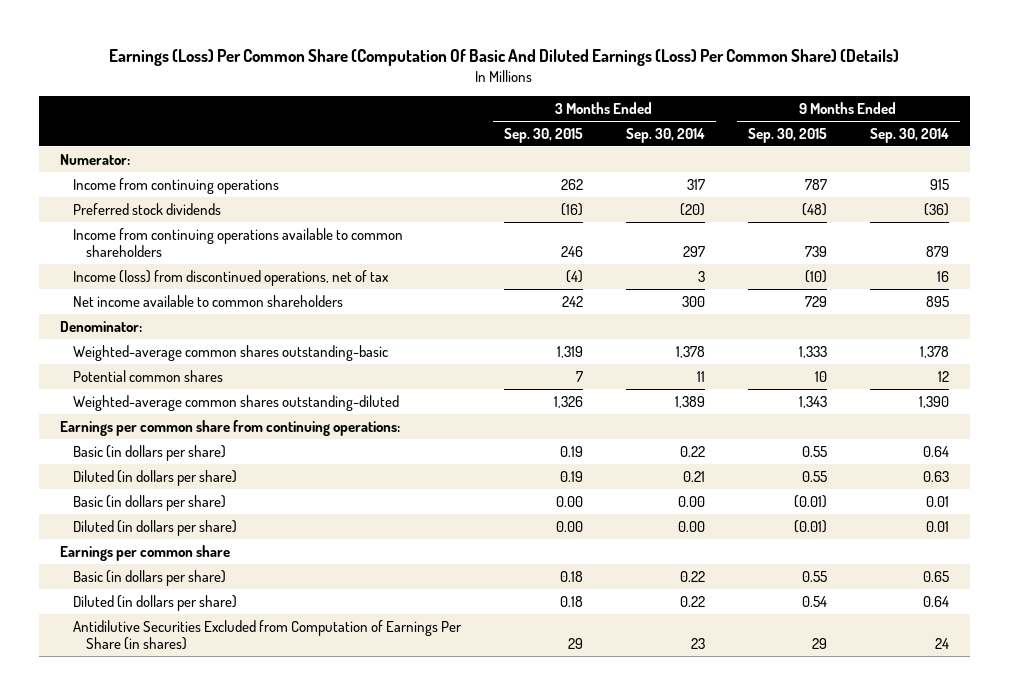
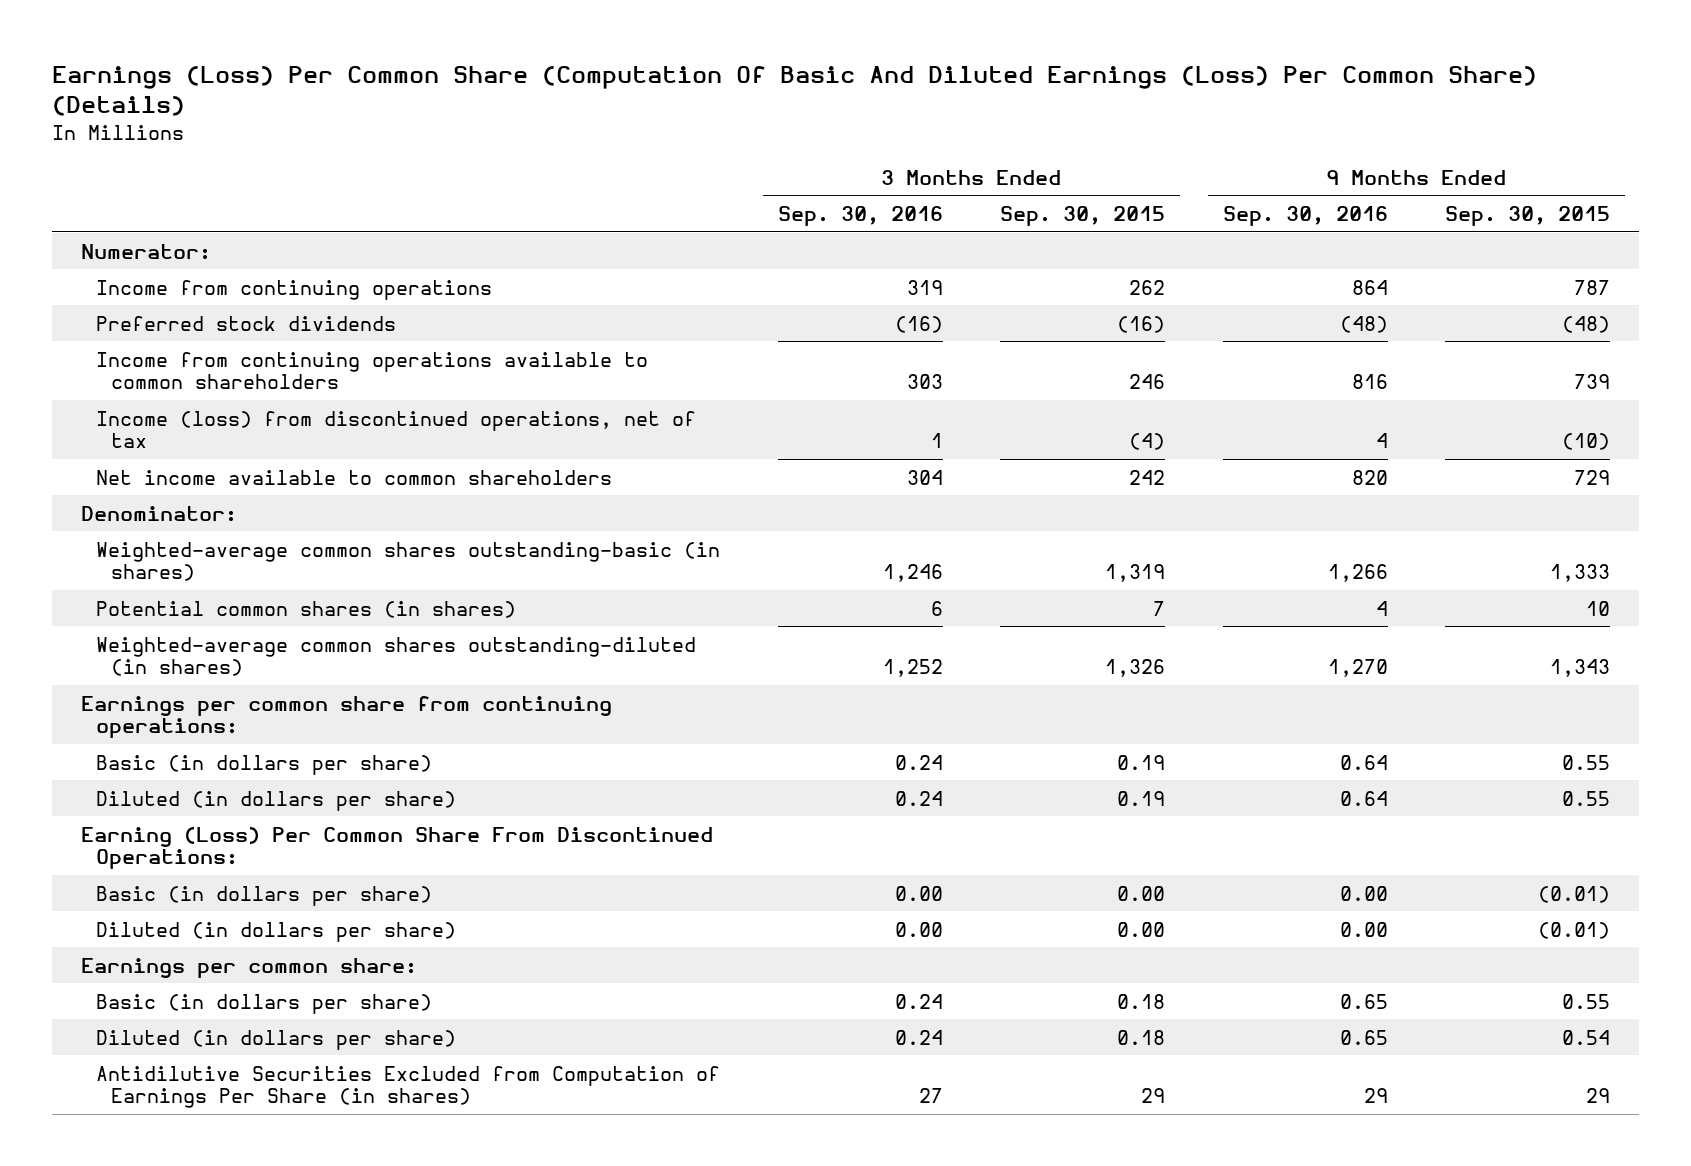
- | 3 Months Ended Sep. 30, 2015 | 3 Months Ended Sep. 30, 2014 | 9 Months Ended Sep. 30, 2015 | 9 Months Ended Sep. 30, 2014
+ | 3 Months Ended Sep. 30, 2016 | 3 Months Ended Sep. 30, 2015 | 9 Months Ended Sep. 30, 2016 | 9 Months Ended Sep. 30, 2015
- Weighted-average common shares outstanding-basic | 1,319 | 1,378 | 1,333 | 1,378
- Potential common shares | 7 | 11 | 10 | 12
- Weighted-average common shares outstanding-diluted | 1,326 | 1,389 | 1,343 | 1,390
+ Weighted-average common shares outstanding-basic (in shares) | 1,246 | 1,319 | 1,266 | 1,333
+ Potential common shares (in shares) | 6 | 7 | 4 | 10
+ Weighted-average common shares outstanding-diluted (in shares) | 1,252 | 1,326 | 1,270 | 1,343
+ Earning (Loss) Per Common Share From Discontinued Operations:
- Earnings per common share
+ Earnings per common share:

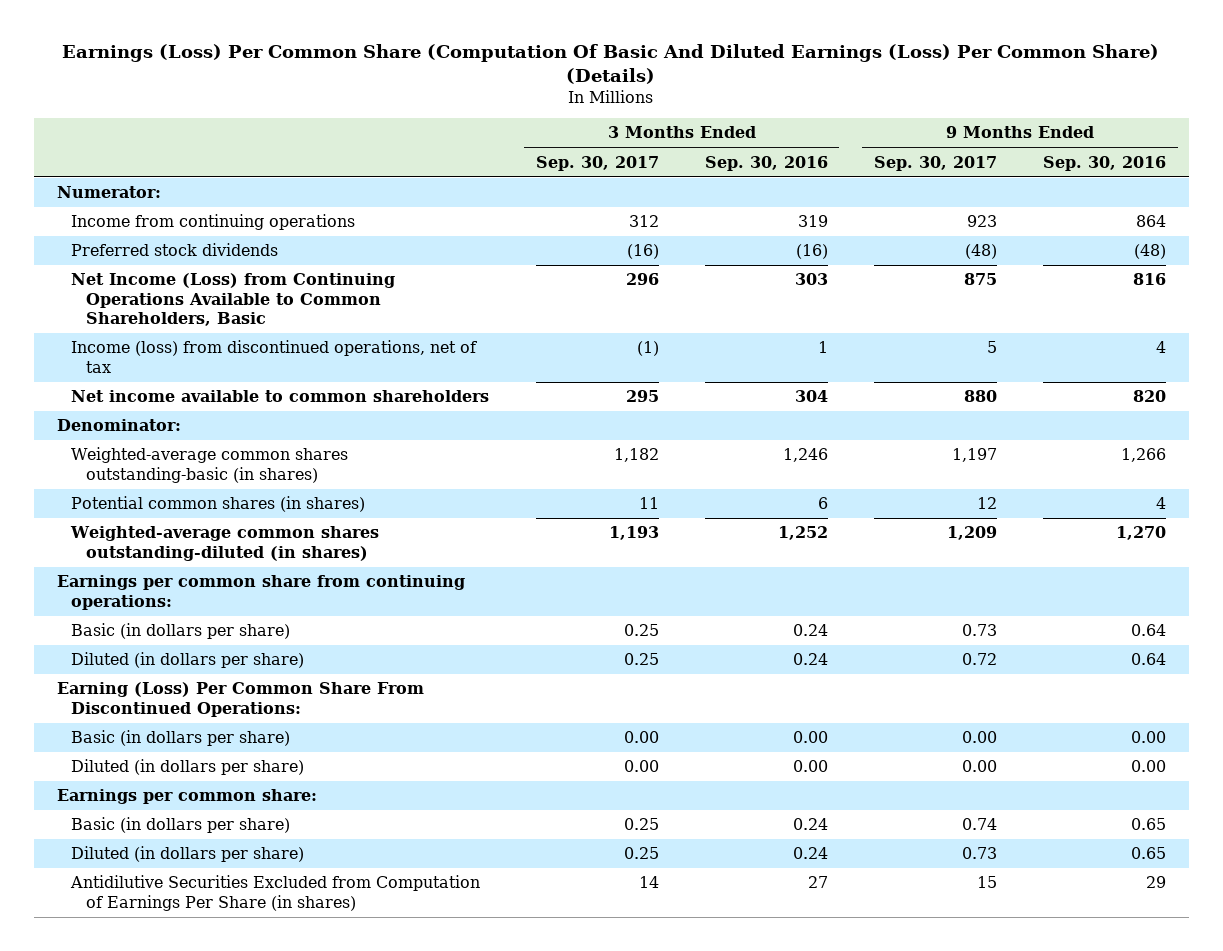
- | 3 Months Ended Sep. 30, 2016 | 3 Months Ended Sep. 30, 2015 | 9 Months Ended Sep. 30, 2016 | 9 Months Ended Sep. 30, 2015
+ | 3 Months Ended Sep. 30, 2017 | 3 Months Ended Sep. 30, 2016 | 9 Months Ended Sep. 30, 2017 | 9 Months Ended Sep. 30, 2016
- Income from continuing operations available to common shareholders | 303 | 246 | 816 | 739
+ Net Income (Loss) from Continuing Operations Available to Common Shareholders, Basic | 296 | 303 | 875 | 816

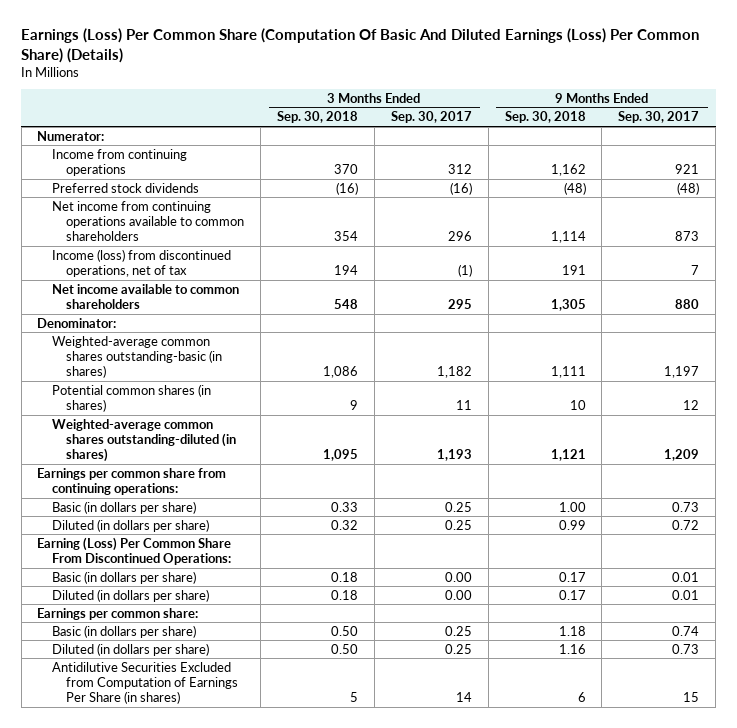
- | 3 Months Ended Sep. 30, 2017 | 3 Months Ended Sep. 30, 2016 | 9 Months Ended Sep. 30, 2017 | 9 Months Ended Sep. 30, 2016
+ | 3 Months Ended Sep. 30, 2018 | 3 Months Ended Sep. 30, 2017 | 9 Months Ended Sep. 30, 2018 | 9 Months Ended Sep. 30, 2017
- Income from continuing operations | 312 | 319 | 923 | 864
+ Income from continuing operations | 370 | 312 | 1,162 | 921
- Net Income (Loss) from Continuing Operations Available to Common Shareholders, Basic | 296 | 303 | 875 | 816
- Income (loss) from discontinued operations, net of tax | (1) | 1 | 5 | 4
+ Net income from continuing operations available to common shareholders | 354 | 296 | 1,114 | 873
+ Income (loss) from discontinued operations, net of tax | 194 | (1) | 191 | 7
- Basic (in dollars per share) | 0.00 | 0.00 | 0.00 | 0.00
- Diluted (in dollars per share) | 0.00 | 0.00 | 0.00 | 0.00
+ Basic (in dollars per share) | 0.18 | 0.00 | 0.17 | 0.01
+ Diluted (in dollars per share) | 0.18 | 0.00 | 0.17 | 0.01

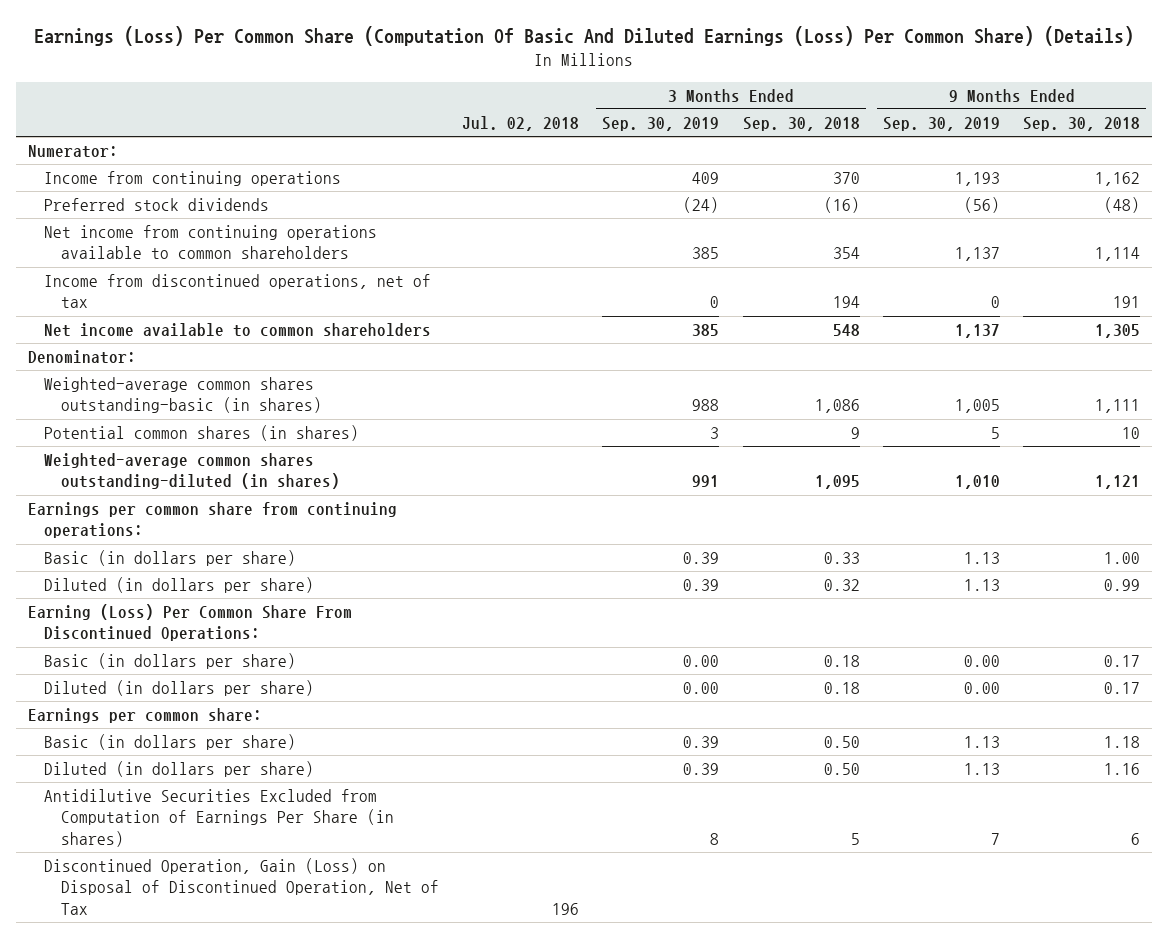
- | 3 Months Ended Sep. 30, 2018 | 3 Months Ended Sep. 30, 2017 | 9 Months Ended Sep. 30, 2018 | 9 Months Ended Sep. 30, 2017
+ | Jul. 02, 2018 | 3 Months Ended Sep. 30, 2019 | 3 Months Ended Sep. 30, 2018 | 9 Months Ended Sep. 30, 2019 | 9 Months Ended Sep. 30, 2018
- Income (loss) from discontinued operations, net of tax | 194 | (1) | 191 | 7
+ Income from discontinued operations, net of tax | | 0 | 194 | 0 | 191
+ Discontinued Operation, Gain (Loss) on Disposal of Discontinued Operation, Net of Tax | 196 | | | |

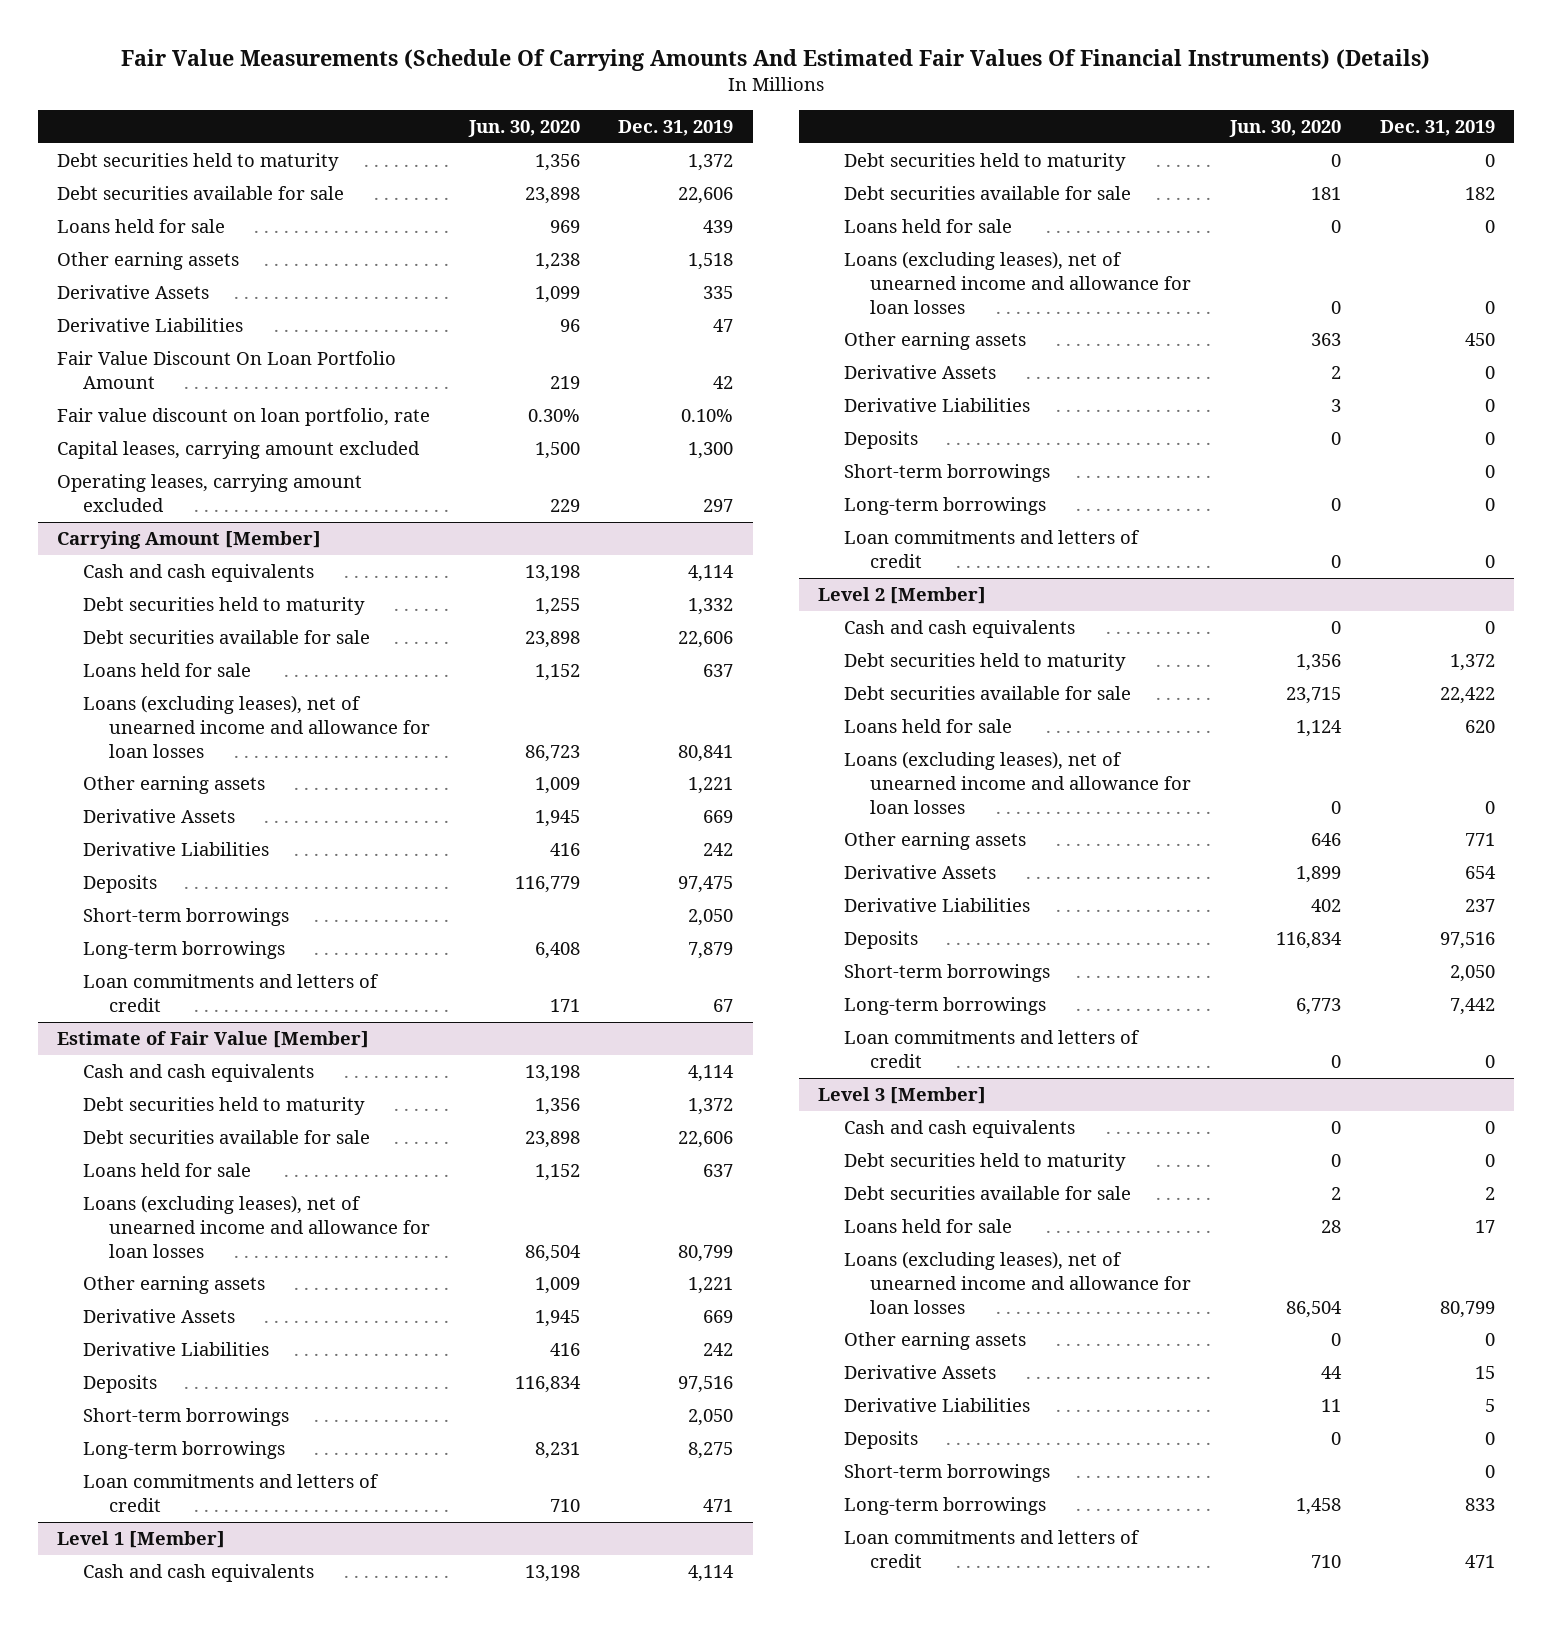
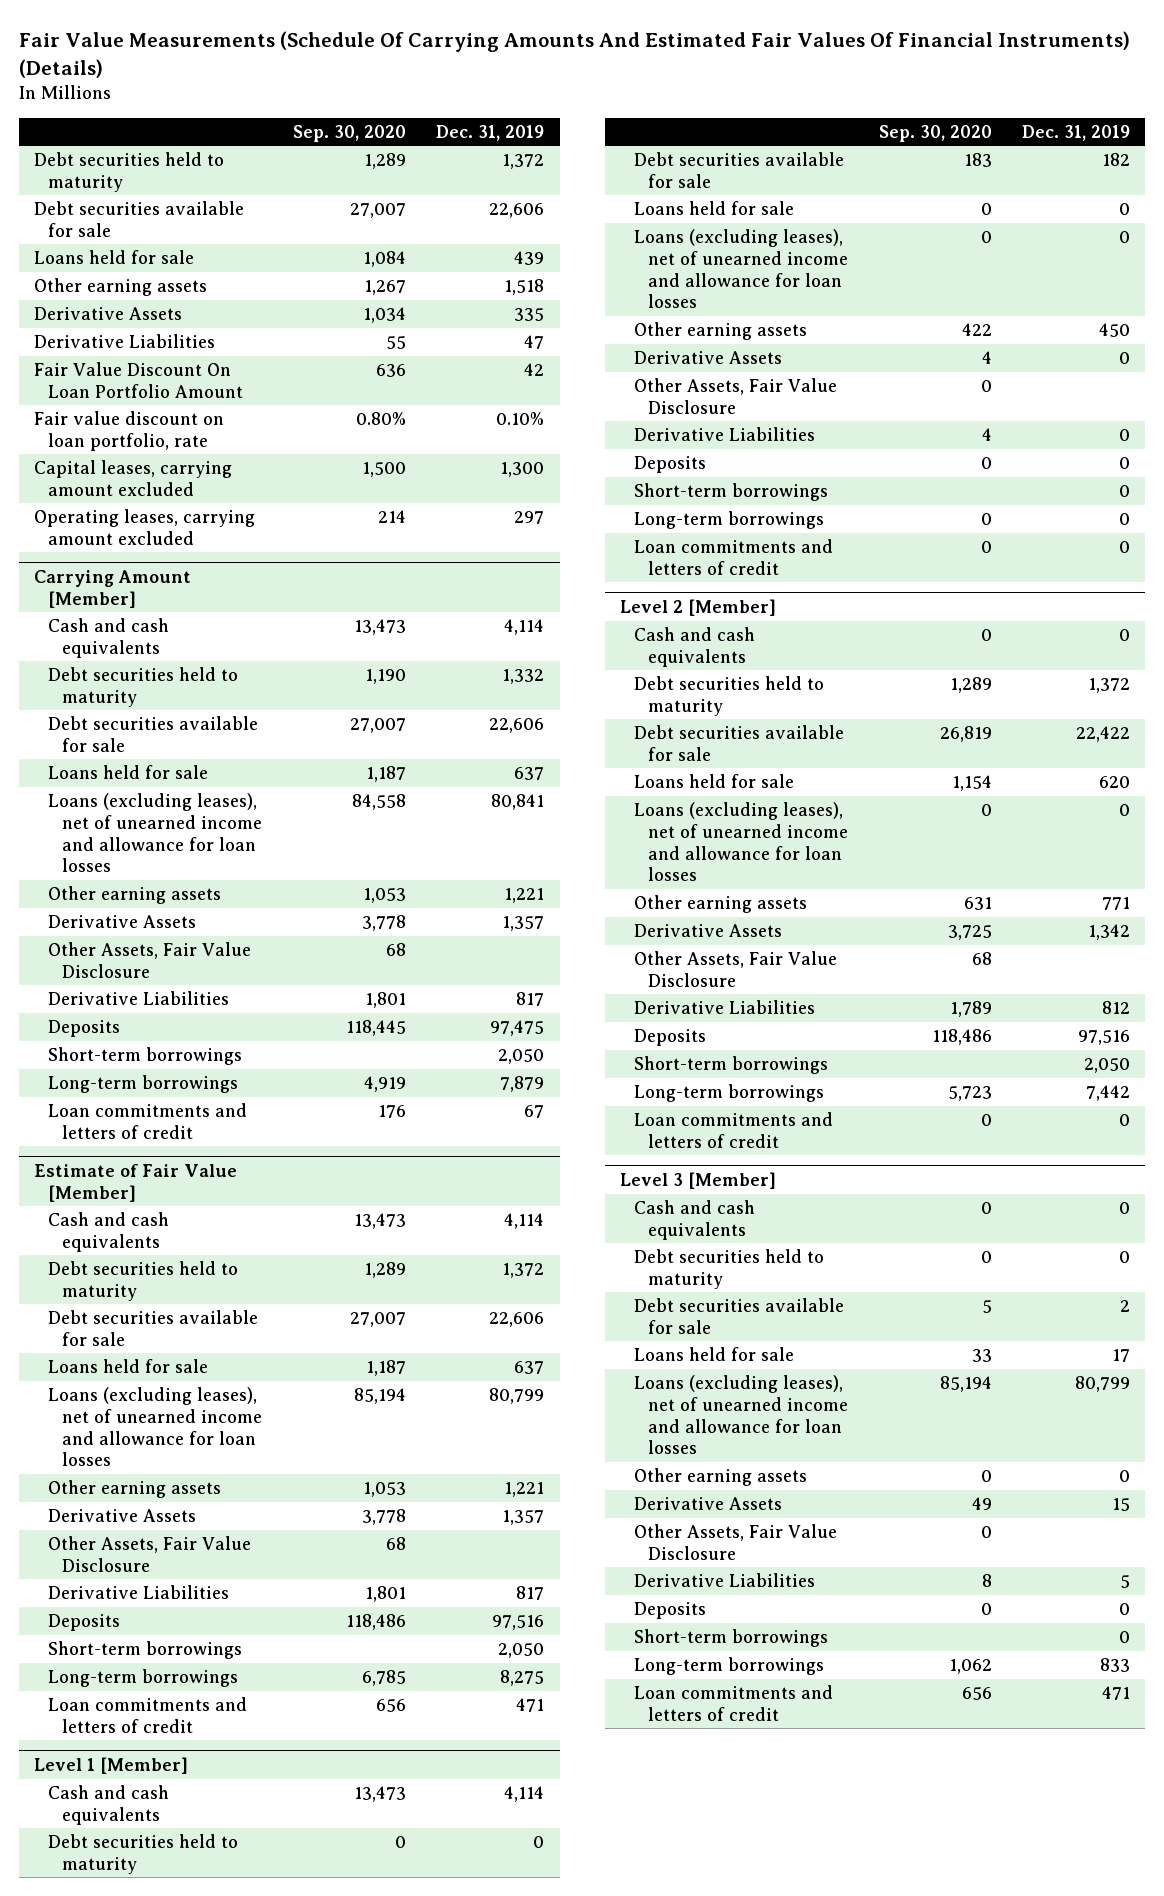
- | Jun. 30, 2020 | Dec. 31, 2019
+ | Sep. 30, 2020 | Dec. 31, 2019
@ Carrying Amount [Member]
- Derivative Assets | 1,945 | 669
- Derivative Liabilities | 416 | 242
+ Derivative Assets | 3,778 | 1,357
+ Other Assets, Fair Value Disclosure | 68 |
+ Derivative Liabilities | 1,801 | 817
@ Estimate of Fair Value [Member]
- Derivative Assets | 1,945 | 669
- Derivative Liabilities | 416 | 242
+ Derivative Assets | 3,778 | 1,357
+ Other Assets, Fair Value Disclosure | 68 |
+ Derivative Liabilities | 1,801 | 817
@ Level 1 [Member]
+ Other Assets, Fair Value Disclosure | 0 |
@ Level 2 [Member]
- Derivative Assets | 1,899 | 654
- Derivative Liabilities | 402 | 237
+ Derivative Assets | 3,725 | 1,342
+ Other Assets, Fair Value Disclosure | 68 |
+ Derivative Liabilities | 1,789 | 812
@ Level 3 [Member]
+ Other Assets, Fair Value Disclosure | 0 |

